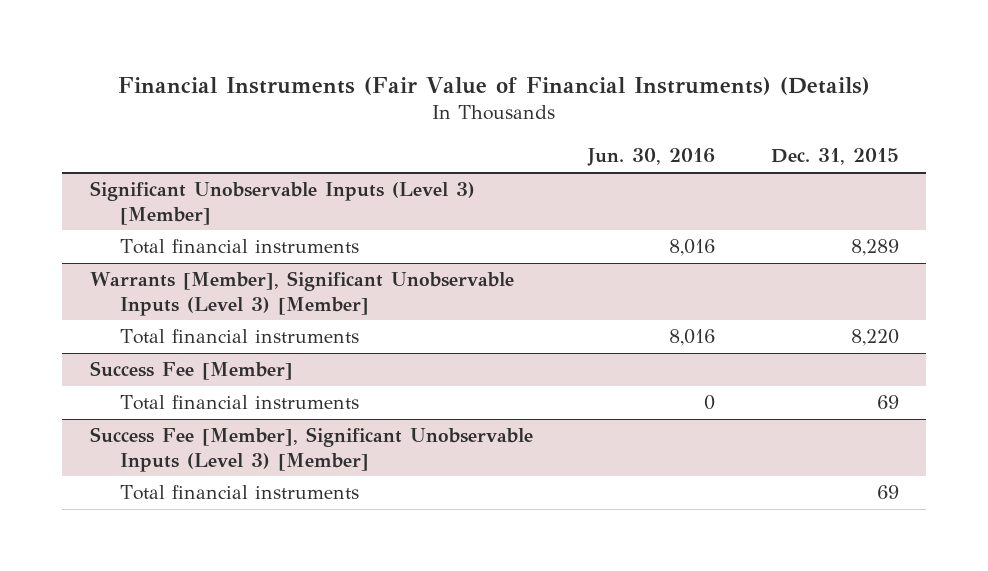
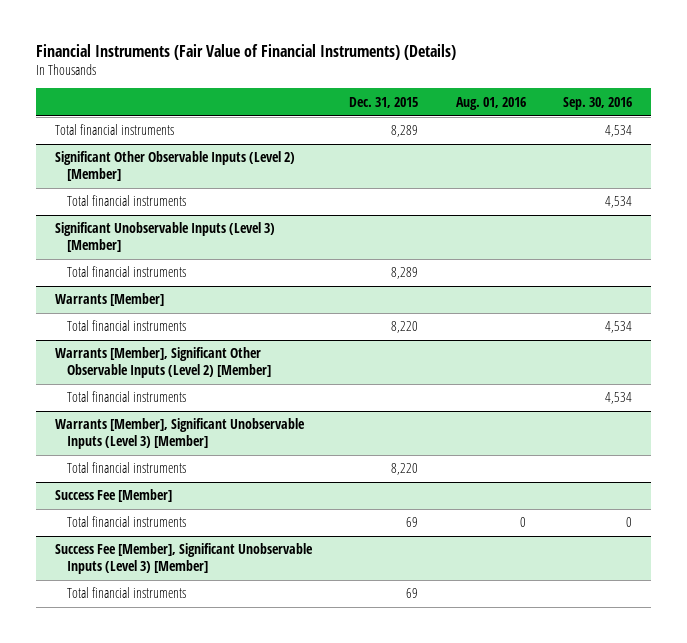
- | Jun. 30, 2016 | Dec. 31, 2015
+ | Dec. 31, 2015 | Aug. 01, 2016 | Sep. 30, 2016
+ Total financial instruments | 8,289 | | 4,534
+ Significant Other Observable Inputs (Level 2) [Member]
+ Total financial instruments | | | 4,534
+ Warrants [Member]
+ Total financial instruments | 8,220 | | 4,534
+ Warrants [Member], Significant Other Observable Inputs (Level 2) [Member]
+ Total financial instruments | | | 4,534

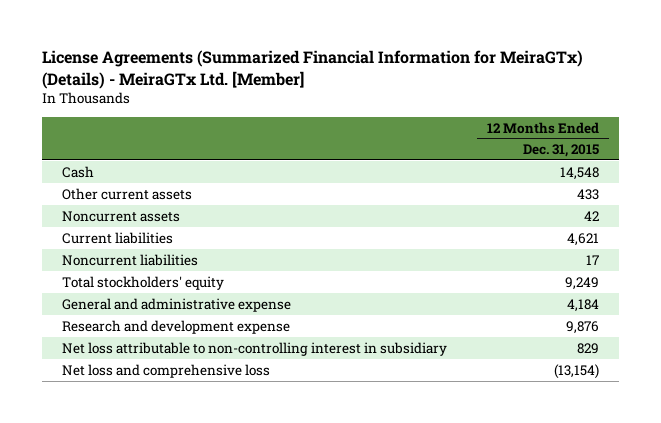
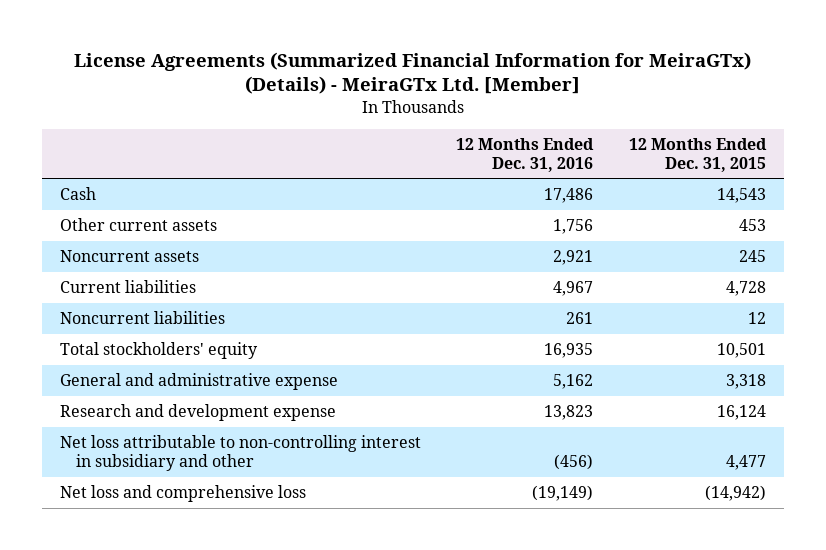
- | 12 Months Ended Dec. 31, 2015
+ | 12 Months Ended Dec. 31, 2016 | 12 Months Ended Dec. 31, 2015
- Cash | 14,548
- Other current assets | 433
- Noncurrent assets | 42
- Current liabilities | 4,621
- Noncurrent liabilities | 17
- Total stockholders' equity | 9,249
- General and administrative expense | 4,184
- Research and development expense | 9,876
- Net loss attributable to non-controlling interest in subsidiary | 829
- Net loss and comprehensive loss | (13,154)
+ Cash | 17,486 | 14,543
+ Other current assets | 1,756 | 453
+ Noncurrent assets | 2,921 | 245
+ Current liabilities | 4,967 | 4,728
+ Noncurrent liabilities | 261 | 12
+ Total stockholders' equity | 16,935 | 10,501
+ General and administrative expense | 5,162 | 3,318
+ Research and development expense | 13,823 | 16,124
+ Net loss attributable to non-controlling interest in subsidiary and other | (456) | 4,477
+ Net loss and comprehensive loss | (19,149) | (14,942)

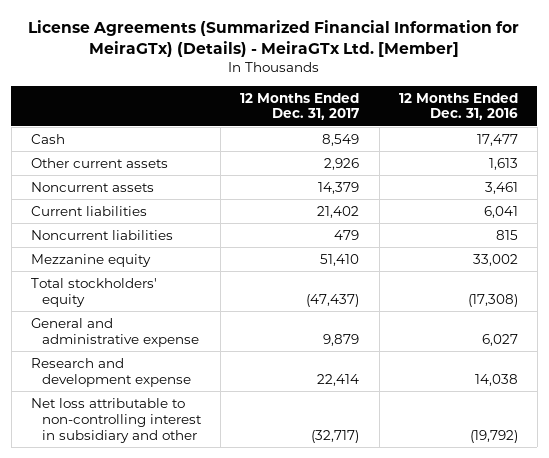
- | 12 Months Ended Dec. 31, 2016 | 12 Months Ended Dec. 31, 2015
+ | 12 Months Ended Dec. 31, 2017 | 12 Months Ended Dec. 31, 2016
- Cash | 17,486 | 14,543
- Other current assets | 1,756 | 453
- Noncurrent assets | 2,921 | 245
- Current liabilities | 4,967 | 4,728
- Noncurrent liabilities | 261 | 12
- Total stockholders' equity | 16,935 | 10,501
- General and administrative expense | 5,162 | 3,318
- Research and development expense | 13,823 | 16,124
- Net loss attributable to non-controlling interest in subsidiary and other | (456) | 4,477
- Net loss and comprehensive loss | (19,149) | (14,942)
+ Cash | 8,549 | 17,477
+ Other current assets | 2,926 | 1,613
+ Noncurrent assets | 14,379 | 3,461
+ Current liabilities | 21,402 | 6,041
+ Noncurrent liabilities | 479 | 815
+ Mezzanine equity | 51,410 | 33,002
+ Total stockholders' equity | (47,437) | (17,308)
+ General and administrative expense | 9,879 | 6,027
+ Research and development expense | 22,414 | 14,038
+ Net loss attributable to non-controlling interest in subsidiary and other | (32,717) | (19,792)

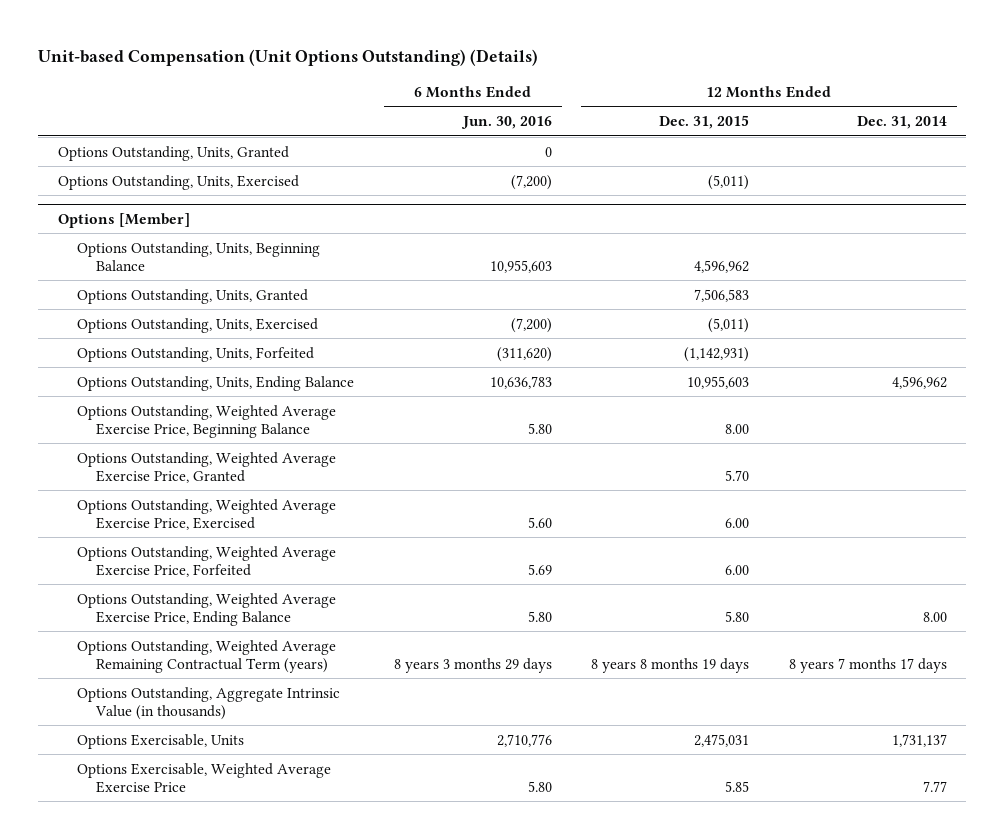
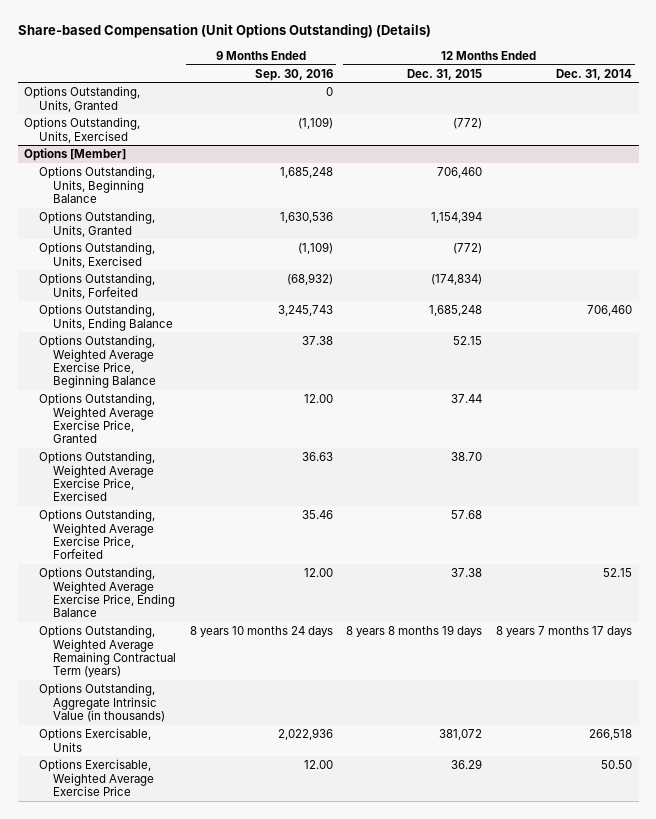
- Unit-based Compensation (Unit Options Outstanding) (Details)
+ Share-based Compensation (Unit Options Outstanding) (Details)
- | 6 Months Ended Jun. 30, 2016 | 12 Months Ended Dec. 31, 2015 | 12 Months Ended Dec. 31, 2014
+ | 9 Months Ended Sep. 30, 2016 | 12 Months Ended Dec. 31, 2015 | 12 Months Ended Dec. 31, 2014
- Options Outstanding, Units, Exercised | (7,200) | (5,011) |
+ Options Outstanding, Units, Exercised | (1,109) | (772) |
@ Options [Member]
- Options Outstanding, Units, Beginning Balance | 10,955,603 | 4,596,962 |
- Options Outstanding, Units, Granted | | 7,506,583 |
- Options Outstanding, Units, Exercised | (7,200) | (5,011) |
- Options Outstanding, Units, Forfeited | (311,620) | (1,142,931) |
- Options Outstanding, Units, Ending Balance | 10,636,783 | 10,955,603 | 4,596,962
- Options Outstanding, Weighted Average Exercise Price, Beginning Balance | 5.80 | 8.00 |
- Options Outstanding, Weighted Average Exercise Price, Granted | | 5.70 |
- Options Outstanding, Weighted Average Exercise Price, Exercised | 5.60 | 6.00 |
- Options Outstanding, Weighted Average Exercise Price, Forfeited | 5.69 | 6.00 |
- Options Outstanding, Weighted Average Exercise Price, Ending Balance | 5.80 | 5.80 | 8.00
+ Options Outstanding, Units, Beginning Balance | 1,685,248 | 706,460 |
+ Options Outstanding, Units, Granted | 1,630,536 | 1,154,394 |
+ Options Outstanding, Units, Exercised | (1,109) | (772) |
+ Options Outstanding, Units, Forfeited | (68,932) | (174,834) |
+ Options Outstanding, Units, Ending Balance | 3,245,743 | 1,685,248 | 706,460
+ Options Outstanding, Weighted Average Exercise Price, Beginning Balance | 37.38 | 52.15 |
+ Options Outstanding, Weighted Average Exercise Price, Granted | 12.00 | 37.44 |
+ Options Outstanding, Weighted Average Exercise Price, Exercised | 36.63 | 38.70 |
+ Options Outstanding, Weighted Average Exercise Price, Forfeited | 35.46 | 57.68 |
+ Options Outstanding, Weighted Average Exercise Price, Ending Balance | 12.00 | 37.38 | 52.15
- Options Exercisable, Units | 2,710,776 | 2,475,031 | 1,731,137
- Options Exercisable, Weighted Average Exercise Price | 5.80 | 5.85 | 7.77
+ Options Exercisable, Units | 2,022,936 | 381,072 | 266,518
+ Options Exercisable, Weighted Average Exercise Price | 12.00 | 36.29 | 50.50

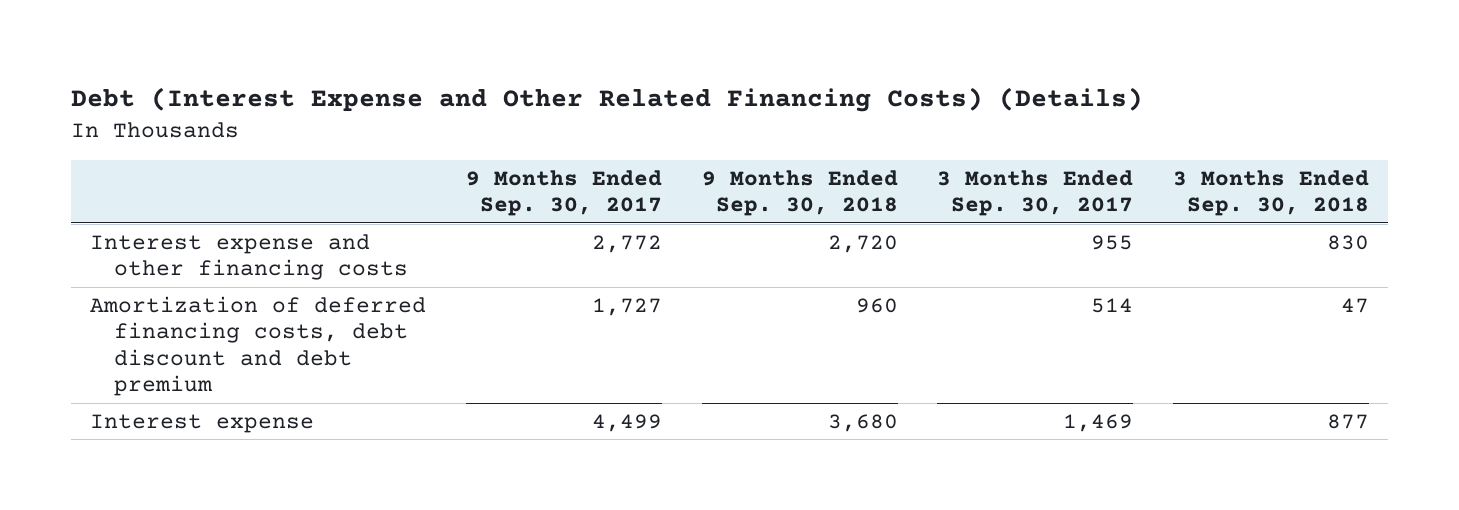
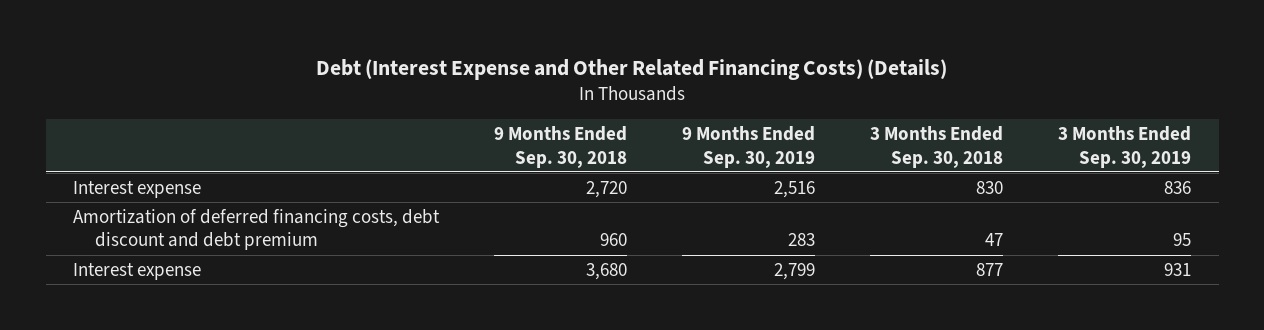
- | 9 Months Ended Sep. 30, 2017 | 9 Months Ended Sep. 30, 2018 | 3 Months Ended Sep. 30, 2017 | 3 Months Ended Sep. 30, 2018
+ | 9 Months Ended Sep. 30, 2018 | 9 Months Ended Sep. 30, 2019 | 3 Months Ended Sep. 30, 2018 | 3 Months Ended Sep. 30, 2019
- Interest expense and other financing costs | 2,772 | 2,720 | 955 | 830
+ Interest expense | 2,720 | 2,516 | 830 | 836

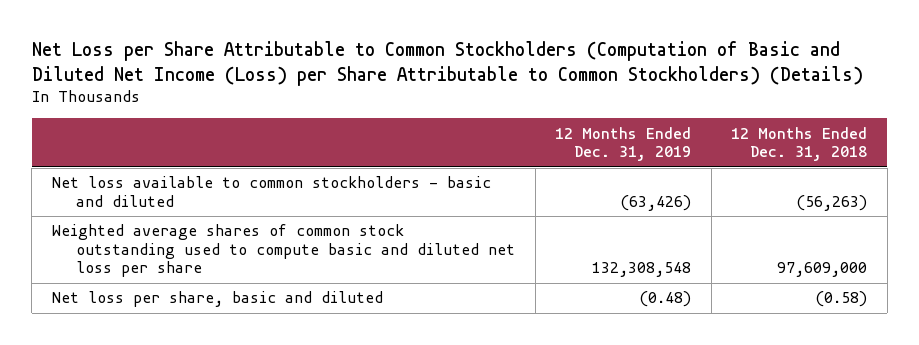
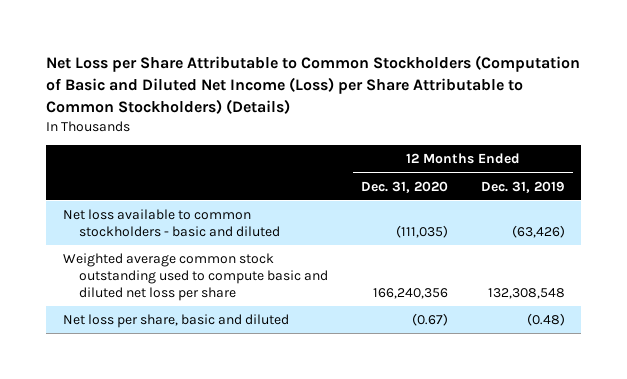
- | 12 Months Ended Dec. 31, 2019 | 12 Months Ended Dec. 31, 2018
+ | 12 Months Ended Dec. 31, 2020 | 12 Months Ended Dec. 31, 2019
- Weighted average shares of common stock outstanding used to compute basic and diluted net loss per share | 132,308,548 | 97,609,000
+ Weighted average common stock outstanding used to compute basic and diluted net loss per share | 166,240,356 | 132,308,548

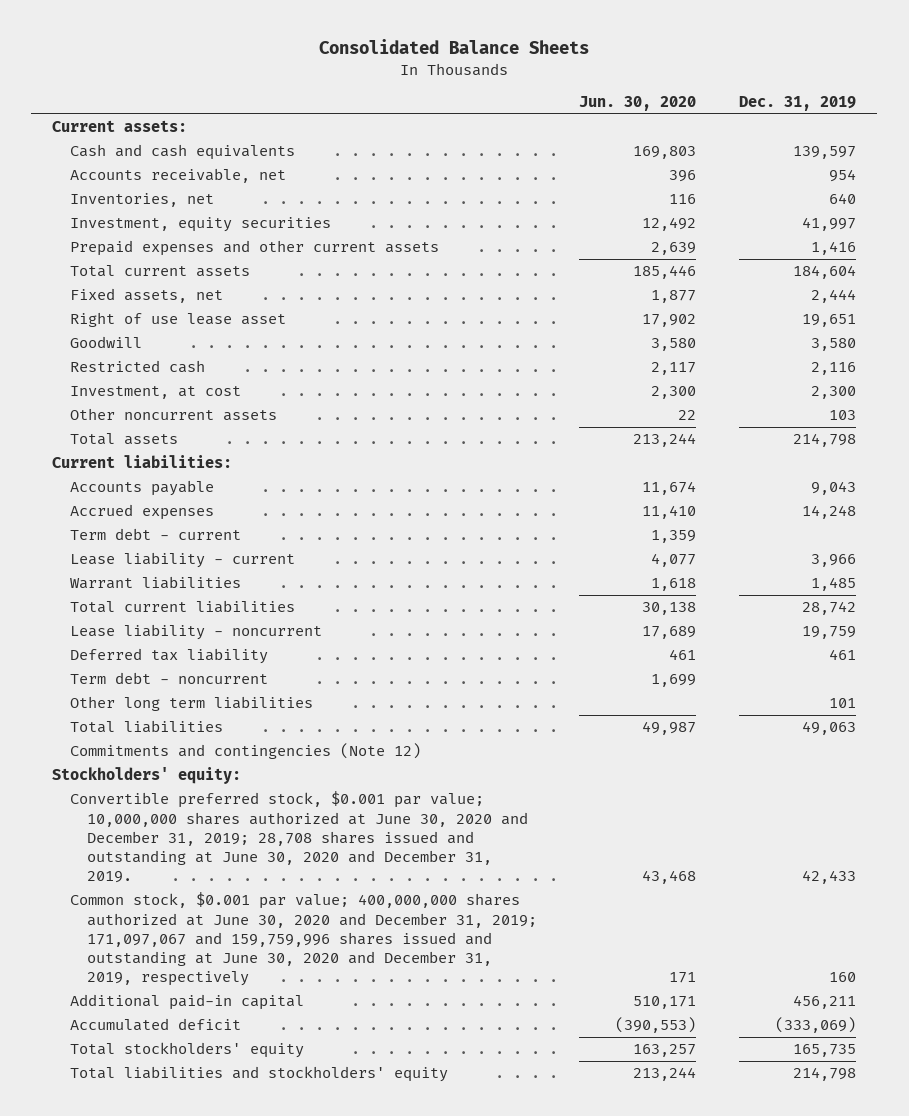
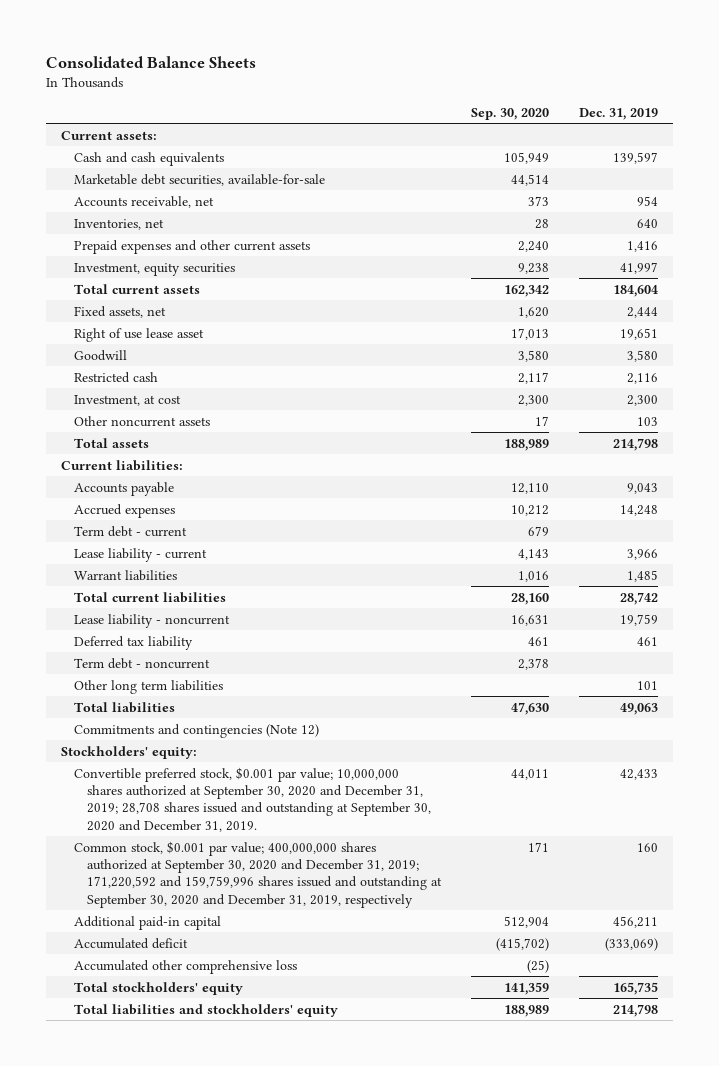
- | Jun. 30, 2020 | Dec. 31, 2019
+ | Sep. 30, 2020 | Dec. 31, 2019
+ Marketable debt securities, available-for-sale | 44,514 |
moved down: Investment, equity securities | 9,238 | 41,997
- Convertible preferred stock, $0.001 par value; 10,000,000 shares authorized at June 30, 2020 and December 31, 2019; 28,708 shares issued and outstanding at June 30, 2020 and December 31, 2019. | 43,468 | 42,433
- Common stock, $0.001 par value; 400,000,000 shares authorized at June 30, 2020 and December 31, 2019; 171,097,067 and 159,759,996 shares issued and outstanding at June 30, 2020 and December 31, 2019, respectively | 171 | 160
+ Convertible preferred stock, $0.001 par value; 10,000,000 shares authorized at September 30, 2020 and December 31, 2019; 28,708 shares issued and outstanding at September 30, 2020 and December 31, 2019. | 44,011 | 42,433
+ Common stock, $0.001 par value; 400,000,000 shares authorized at September 30, 2020 and December 31, 2019; 171,220,592 and 159,759,996 shares issued and outstanding at September 30, 2020 and December 31, 2019, respectively | 171 | 160
+ Accumulated other comprehensive loss | (25) |

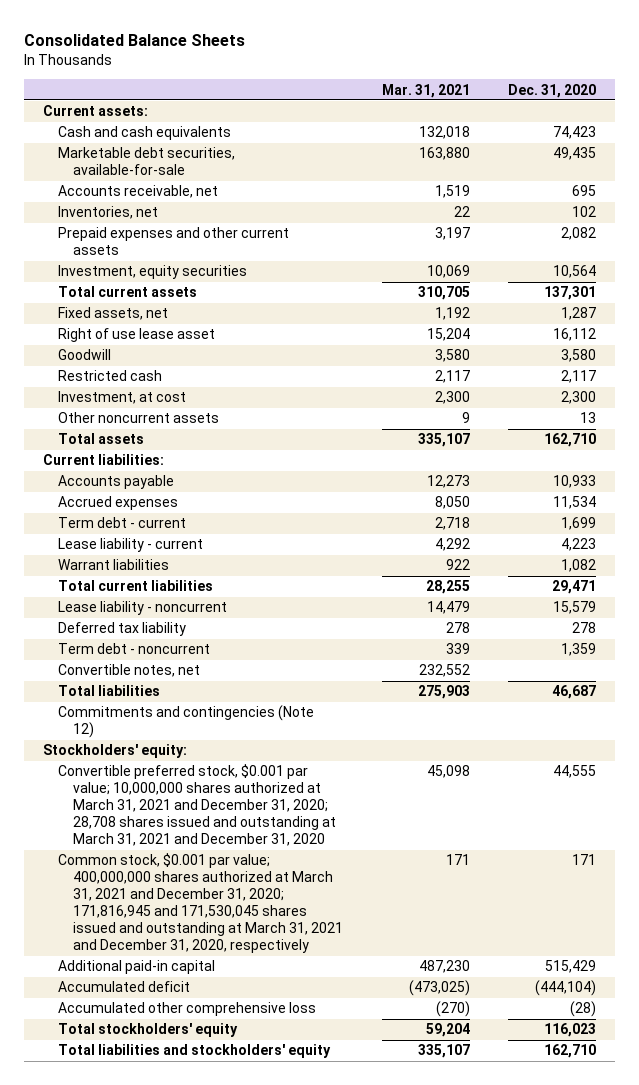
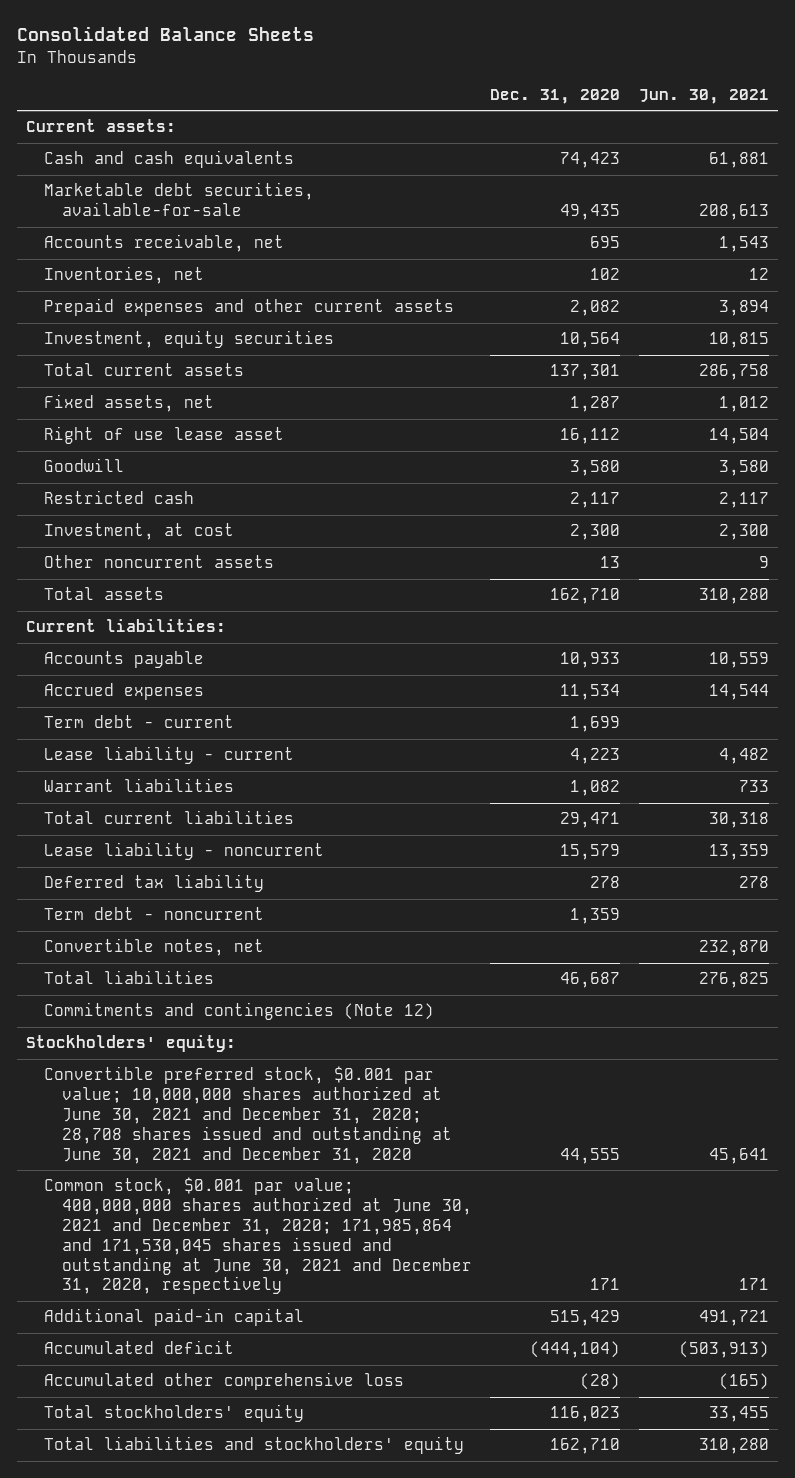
- | Mar. 31, 2021 | Dec. 31, 2020
+ | Dec. 31, 2020 | Jun. 30, 2021
- Convertible preferred stock, $0.001 par value; 10,000,000 shares authorized at March 31, 2021 and December 31, 2020; 28,708 shares issued and outstanding at March 31, 2021 and December 31, 2020 | 45,098 | 44,555
- Common stock, $0.001 par value; 400,000,000 shares authorized at March 31, 2021 and December 31, 2020; 171,816,945 and 171,530,045 shares issued and outstanding at March 31, 2021 and December 31, 2020, respectively | 171 | 171
+ Convertible preferred stock, $0.001 par value; 10,000,000 shares authorized at June 30, 2021 and December 31, 2020; 28,708 shares issued and outstanding at June 30, 2021 and December 31, 2020 | 44,555 | 45,641
+ Common stock, $0.001 par value; 400,000,000 shares authorized at June 30, 2021 and December 31, 2020; 171,985,864 and 171,530,045 shares issued and outstanding at June 30, 2021 and December 31, 2020, respectively | 171 | 171

